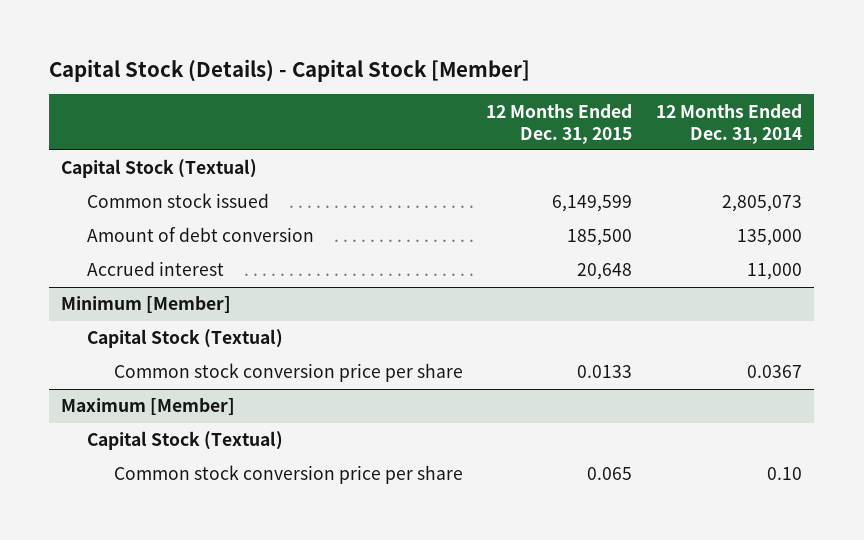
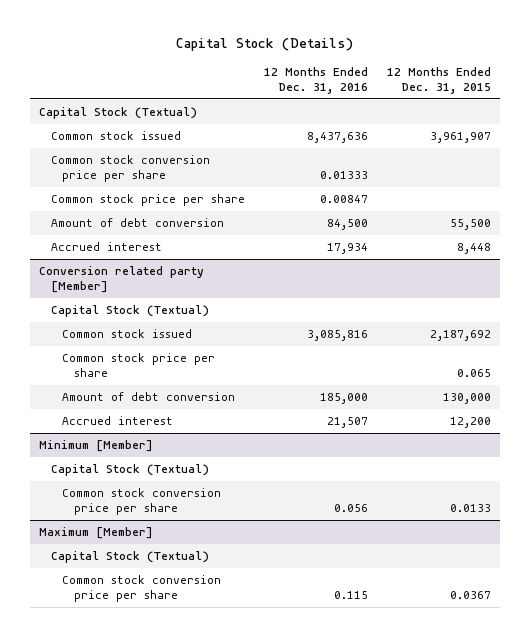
- Capital Stock (Details) - Capital Stock [Member]
+ Capital Stock (Details)
- | 12 Months Ended Dec. 31, 2015 | 12 Months Ended Dec. 31, 2014
+ | 12 Months Ended Dec. 31, 2016 | 12 Months Ended Dec. 31, 2015
- Common stock issued | 6,149,599 | 2,805,073
- Amount of debt conversion | 185,500 | 135,000
- Accrued interest | 20,648 | 11,000
+ Common stock issued | 8,437,636 | 3,961,907
+ Common stock conversion price per share | 0.01333 |
+ Common stock price per share | 0.00847 |
+ Amount of debt conversion | 84,500 | 55,500
+ Accrued interest | 17,934 | 8,448
+ Conversion related party [Member]
+ Capital Stock (Textual)
+ Common stock issued | 3,085,816 | 2,187,692
+ Common stock price per share | | 0.065
+ Amount of debt conversion | 185,000 | 130,000
+ Accrued interest | 21,507 | 12,200
@ Maximum [Member]
- Common stock conversion price per share | 0.065 | 0.10
+ Common stock conversion price per share | 0.115 | 0.0367

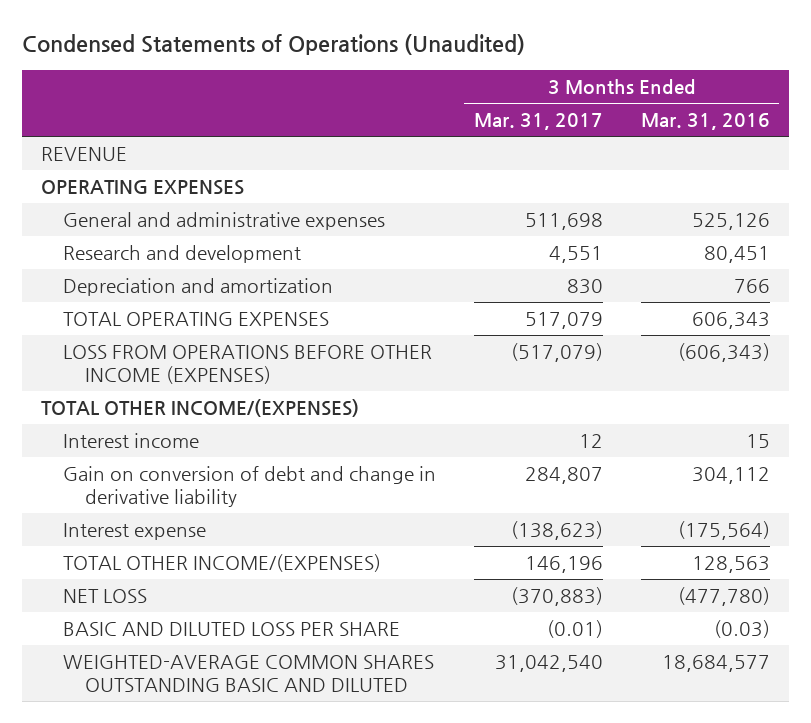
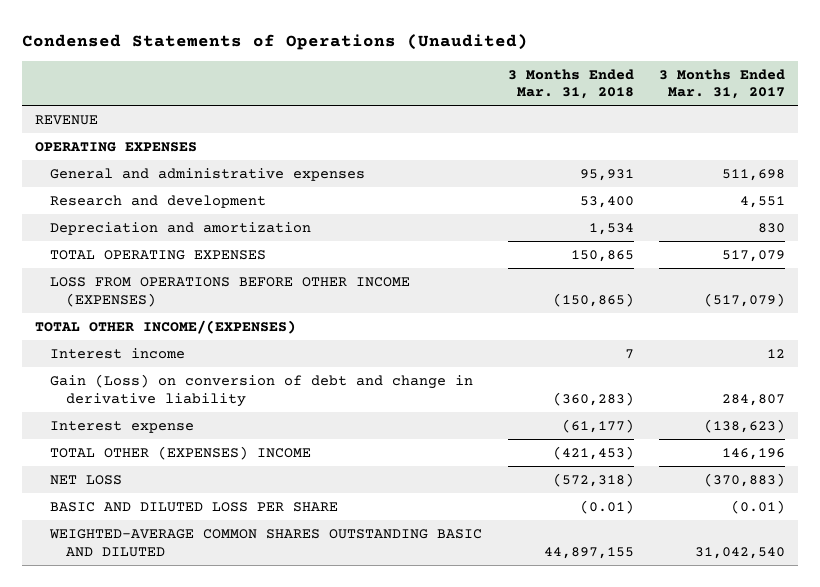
- | 3 Months Ended Mar. 31, 2017 | 3 Months Ended Mar. 31, 2016
+ | 3 Months Ended Mar. 31, 2018 | 3 Months Ended Mar. 31, 2017
- Gain on conversion of debt and change in derivative liability | 284,807 | 304,112
+ Gain (Loss) on conversion of debt and change in derivative liability | (360,283) | 284,807
- TOTAL OTHER INCOME/(EXPENSES) | 146,196 | 128,563
+ TOTAL OTHER (EXPENSES) INCOME | (421,453) | 146,196

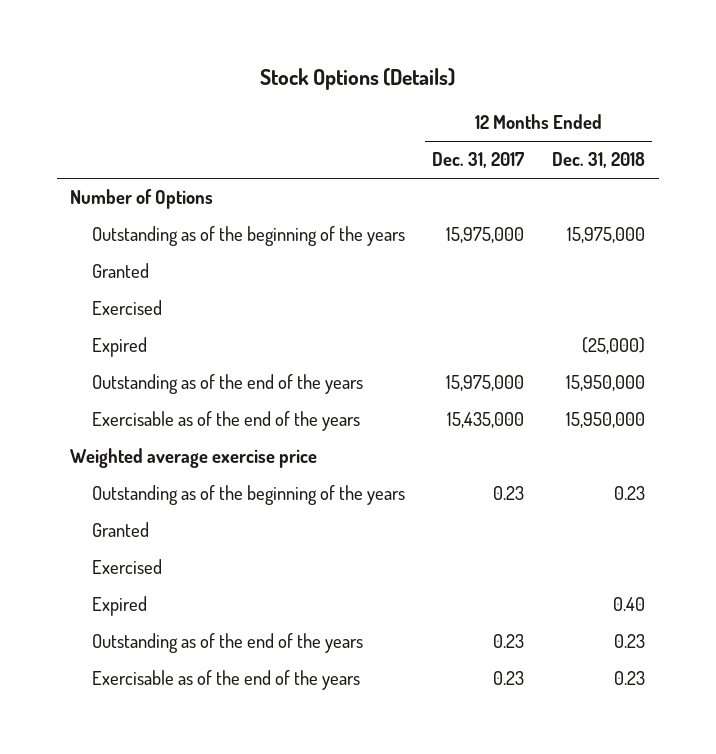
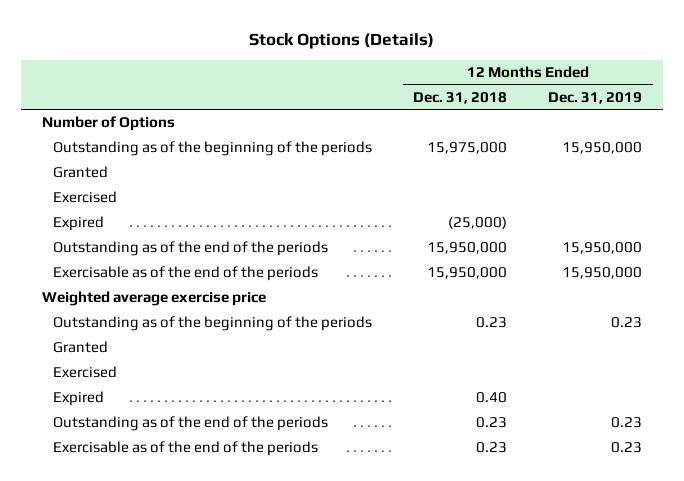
- | 12 Months Ended Dec. 31, 2017 | 12 Months Ended Dec. 31, 2018
+ | 12 Months Ended Dec. 31, 2018 | 12 Months Ended Dec. 31, 2019
- Outstanding as of the beginning of the years | 15,975,000 | 15,975,000
+ Outstanding as of the beginning of the periods | 15,975,000 | 15,950,000
- Outstanding as of the end of the years | 15,975,000 | 15,950,000
- Exercisable as of the end of the years | 15,435,000 | 15,950,000
+ Outstanding as of the end of the periods | 15,950,000 | 15,950,000
+ Exercisable as of the end of the periods | 15,950,000 | 15,950,000
- Outstanding as of the beginning of the years | 0.23 | 0.23
+ Outstanding as of the beginning of the periods | 0.23 | 0.23
- Outstanding as of the end of the years | 0.23 | 0.23
- Exercisable as of the end of the years | 0.23 | 0.23
+ Outstanding as of the end of the periods | 0.23 | 0.23
+ Exercisable as of the end of the periods | 0.23 | 0.23

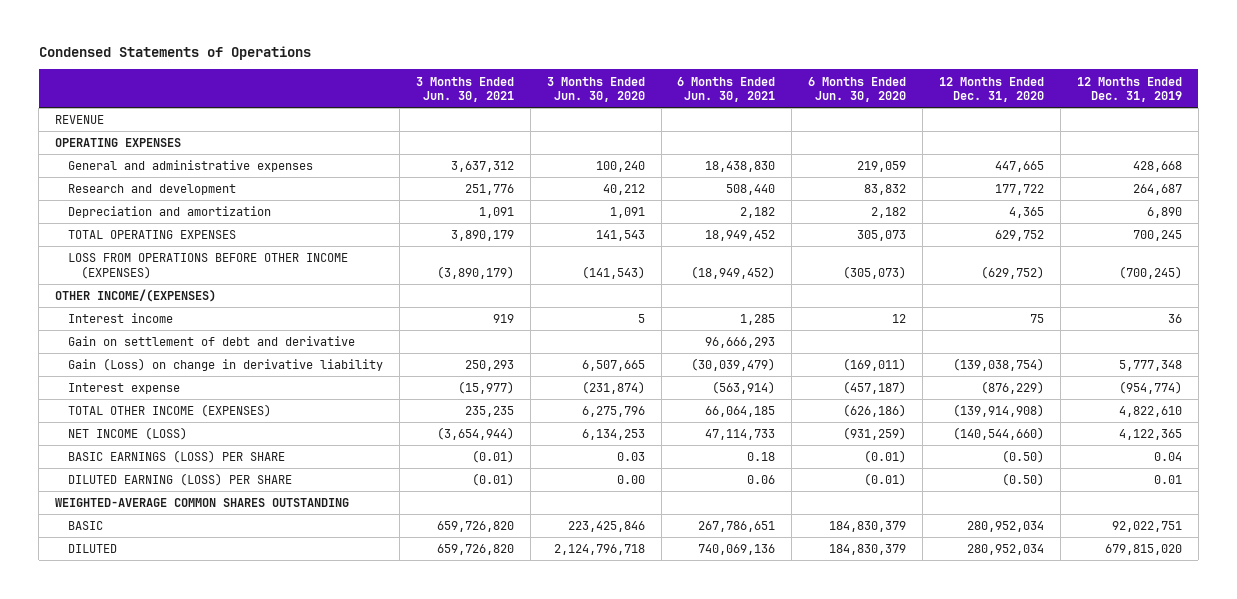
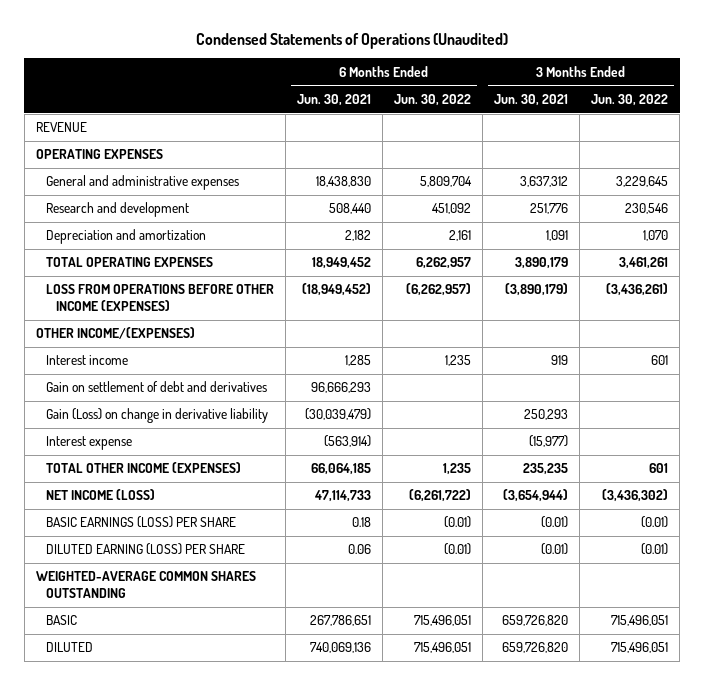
- Condensed Statements of Operations
+ Condensed Statements of Operations (Unaudited)
- | 3 Months Ended Jun. 30, 2021 | 3 Months Ended Jun. 30, 2020 | 6 Months Ended Jun. 30, 2021 | 6 Months Ended Jun. 30, 2020 | 12 Months Ended Dec. 31, 2020 | 12 Months Ended Dec. 31, 2019
+ | 6 Months Ended Jun. 30, 2021 | 6 Months Ended Jun. 30, 2022 | 3 Months Ended Jun. 30, 2021 | 3 Months Ended Jun. 30, 2022
- Gain on settlement of debt and derivative | | | 96,666,293 | | |
+ Gain on settlement of debt and derivatives | 96,666,293 | | |

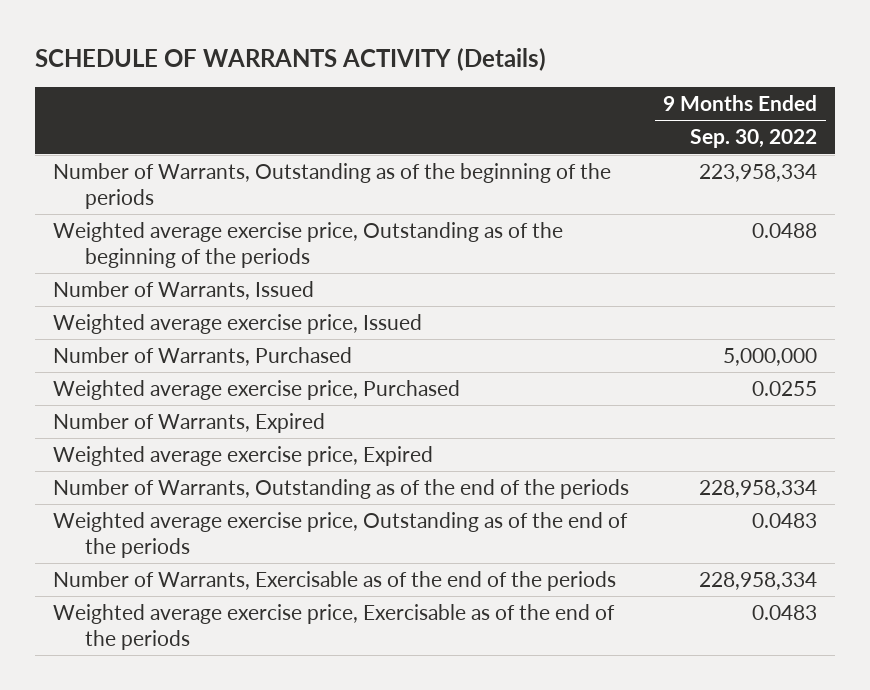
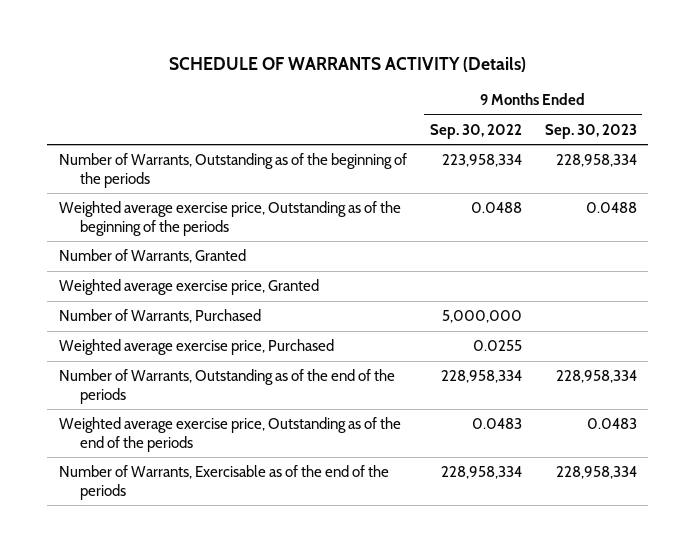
- | 9 Months Ended Sep. 30, 2022
+ | 9 Months Ended Sep. 30, 2022 | 9 Months Ended Sep. 30, 2023
- Number of Warrants, Issued
- Weighted average exercise price, Issued
+ Number of Warrants, Granted
+ Weighted average exercise price, Granted
- Number of Warrants, Expired
- Weighted average exercise price, Expired
- Weighted average exercise price, Exercisable as of the end of the periods | 0.0483

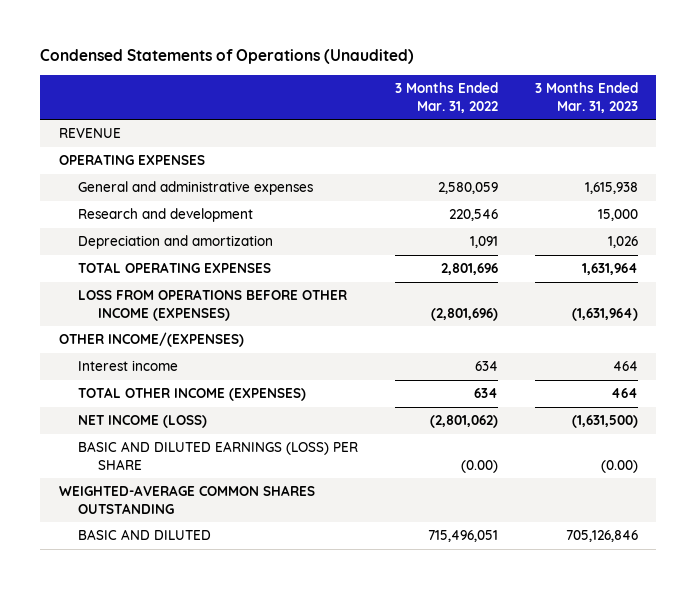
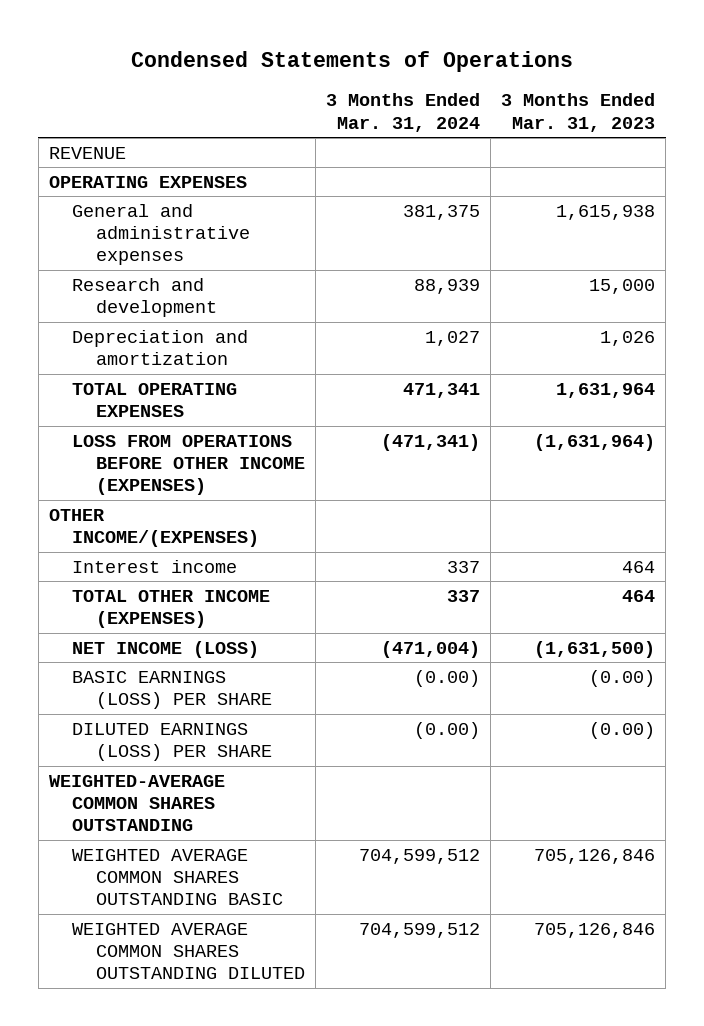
- Condensed Statements of Operations (Unaudited)
+ Condensed Statements of Operations
- | 3 Months Ended Mar. 31, 2022 | 3 Months Ended Mar. 31, 2023
+ | 3 Months Ended Mar. 31, 2024 | 3 Months Ended Mar. 31, 2023
- BASIC AND DILUTED EARNINGS (LOSS) PER SHARE | (0.00) | (0.00)
+ BASIC EARNINGS (LOSS) PER SHARE | (0.00) | (0.00)
+ DILUTED EARNINGS (LOSS) PER SHARE | (0.00) | (0.00)
- BASIC AND DILUTED | 715,496,051 | 705,126,846
+ WEIGHTED AVERAGE COMMON SHARES OUTSTANDING BASIC | 704,599,512 | 705,126,846
+ WEIGHTED AVERAGE COMMON SHARES OUTSTANDING DILUTED | 704,599,512 | 705,126,846

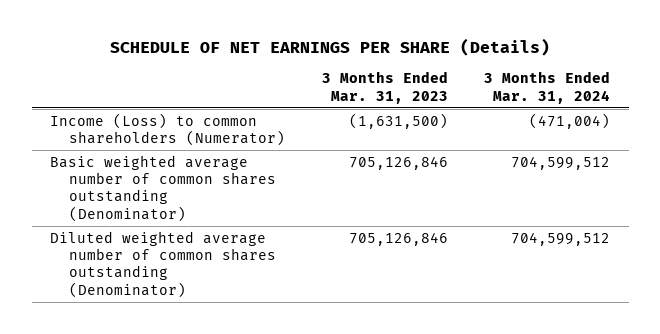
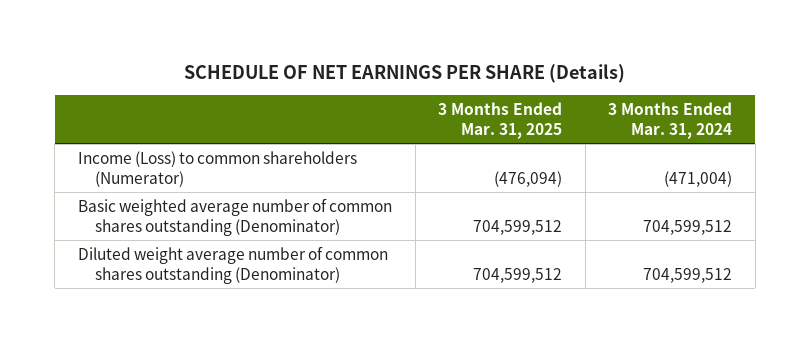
- | 3 Months Ended Mar. 31, 2023 | 3 Months Ended Mar. 31, 2024
+ | 3 Months Ended Mar. 31, 2025 | 3 Months Ended Mar. 31, 2024
- Diluted weighted average number of common shares outstanding (Denominator) | 705,126,846 | 704,599,512
+ Diluted weight average number of common shares outstanding (Denominator) | 704,599,512 | 704,599,512

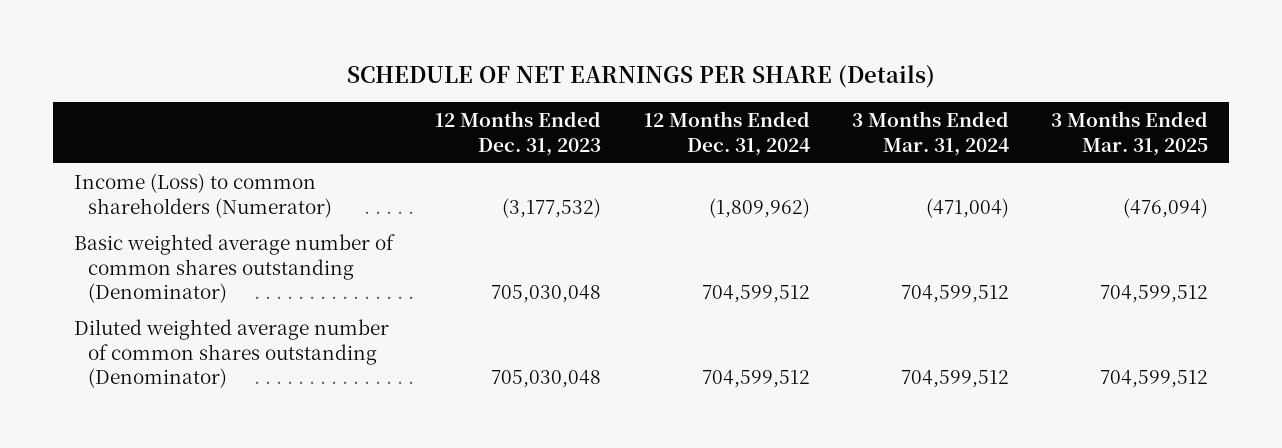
- | 3 Months Ended Mar. 31, 2025 | 3 Months Ended Mar. 31, 2024
+ | 12 Months Ended Dec. 31, 2023 | 12 Months Ended Dec. 31, 2024 | 3 Months Ended Mar. 31, 2024 | 3 Months Ended Mar. 31, 2025
- Diluted weight average number of common shares outstanding (Denominator) | 704,599,512 | 704,599,512
+ Diluted weighted average number of common shares outstanding (Denominator) | 705,030,048 | 704,599,512 | 704,599,512 | 704,599,512

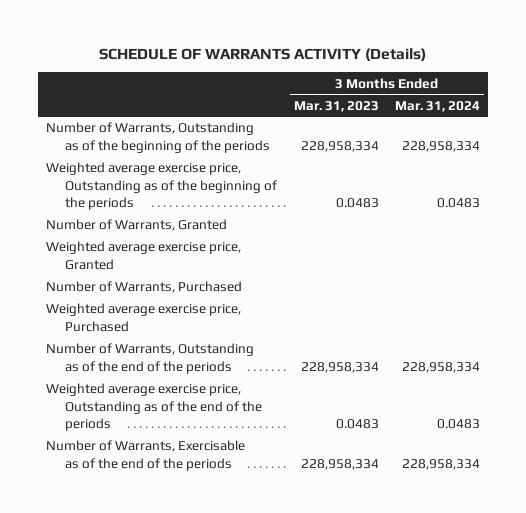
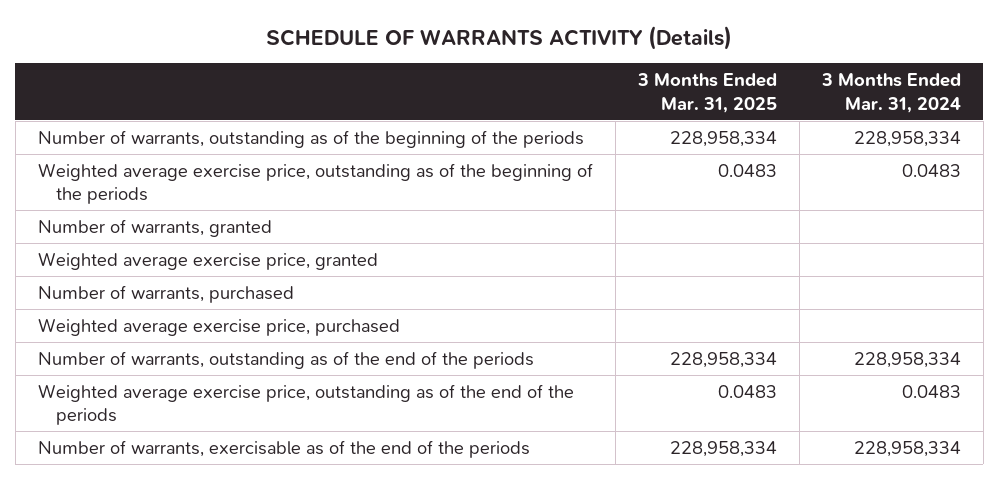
- | 3 Months Ended Mar. 31, 2023 | 3 Months Ended Mar. 31, 2024
+ | 3 Months Ended Mar. 31, 2025 | 3 Months Ended Mar. 31, 2024
- Number of Warrants, Outstanding as of the beginning of the periods | 228,958,334 | 228,958,334
- Weighted average exercise price, Outstanding as of the beginning of the periods | 0.0483 | 0.0483
- Number of Warrants, Granted
- Weighted average exercise price, Granted
- Number of Warrants, Purchased
- Weighted average exercise price, Purchased
- Number of Warrants, Outstanding as of the end of the periods | 228,958,334 | 228,958,334
- Weighted average exercise price, Outstanding as of the end of the periods | 0.0483 | 0.0483
- Number of Warrants, Exercisable as of the end of the periods | 228,958,334 | 228,958,334
+ Number of warrants, outstanding as of the beginning of the periods | 228,958,334 | 228,958,334
+ Weighted average exercise price, outstanding as of the beginning of the periods | 0.0483 | 0.0483
+ Number of warrants, granted
+ Weighted average exercise price, granted
+ Number of warrants, purchased
+ Weighted average exercise price, purchased
+ Number of warrants, outstanding as of the end of the periods | 228,958,334 | 228,958,334
+ Weighted average exercise price, outstanding as of the end of the periods | 0.0483 | 0.0483
+ Number of warrants, exercisable as of the end of the periods | 228,958,334 | 228,958,334

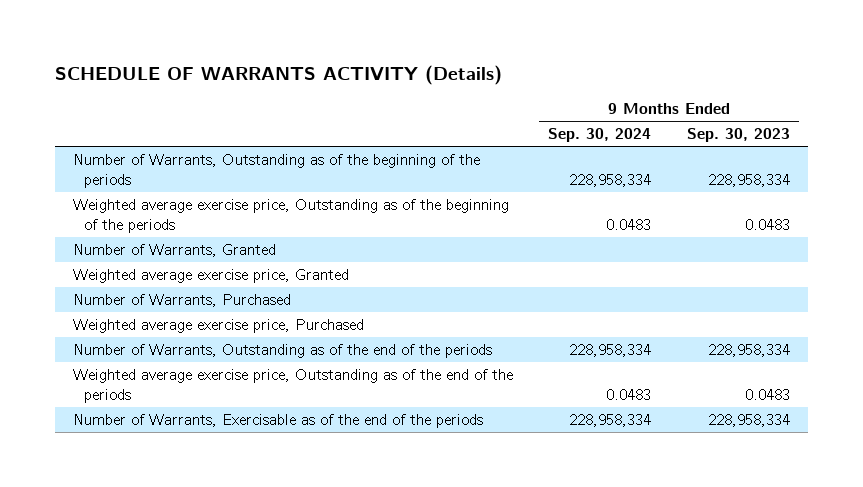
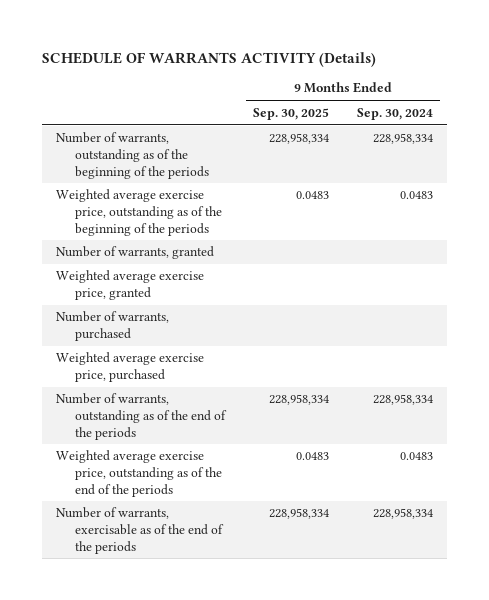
- | 9 Months Ended Sep. 30, 2024 | 9 Months Ended Sep. 30, 2023
+ | 9 Months Ended Sep. 30, 2025 | 9 Months Ended Sep. 30, 2024
- Number of Warrants, Outstanding as of the beginning of the periods | 228,958,334 | 228,958,334
- Weighted average exercise price, Outstanding as of the beginning of the periods | 0.0483 | 0.0483
- Number of Warrants, Granted
- Weighted average exercise price, Granted
- Number of Warrants, Purchased
- Weighted average exercise price, Purchased
- Number of Warrants, Outstanding as of the end of the periods | 228,958,334 | 228,958,334
- Weighted average exercise price, Outstanding as of the end of the periods | 0.0483 | 0.0483
- Number of Warrants, Exercisable as of the end of the periods | 228,958,334 | 228,958,334
+ Number of warrants, outstanding as of the beginning of the periods | 228,958,334 | 228,958,334
+ Weighted average exercise price, outstanding as of the beginning of the periods | 0.0483 | 0.0483
+ Number of warrants, granted
+ Weighted average exercise price, granted
+ Number of warrants, purchased
+ Weighted average exercise price, purchased
+ Number of warrants, outstanding as of the end of the periods | 228,958,334 | 228,958,334
+ Weighted average exercise price, outstanding as of the end of the periods | 0.0483 | 0.0483
+ Number of warrants, exercisable as of the end of the periods | 228,958,334 | 228,958,334

